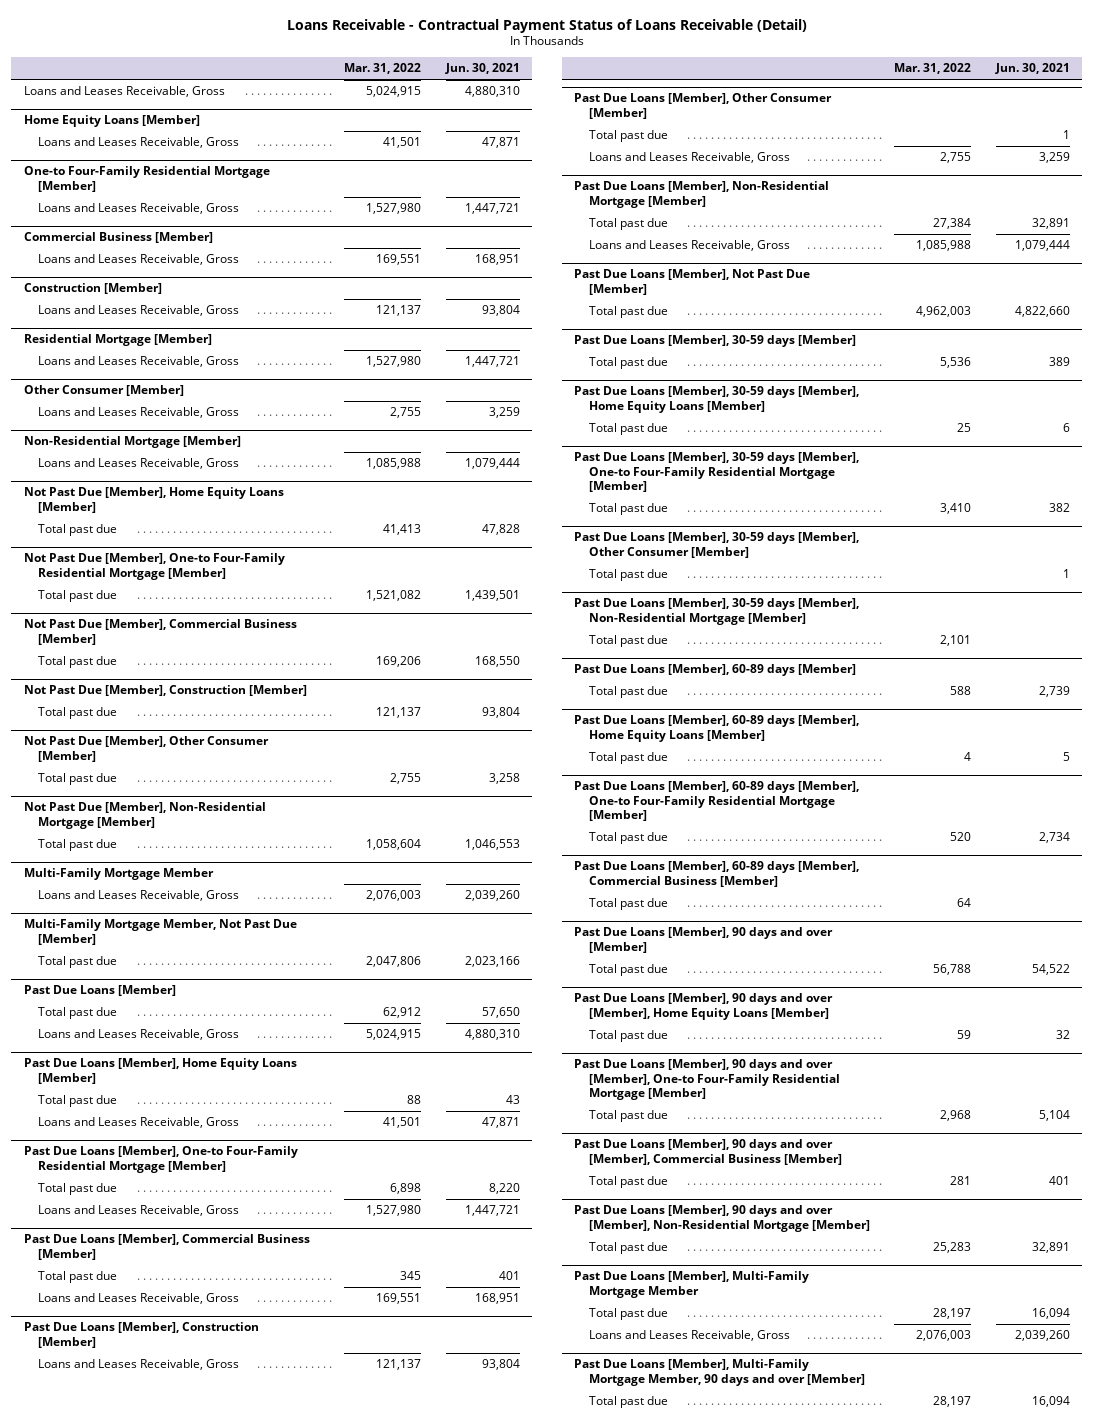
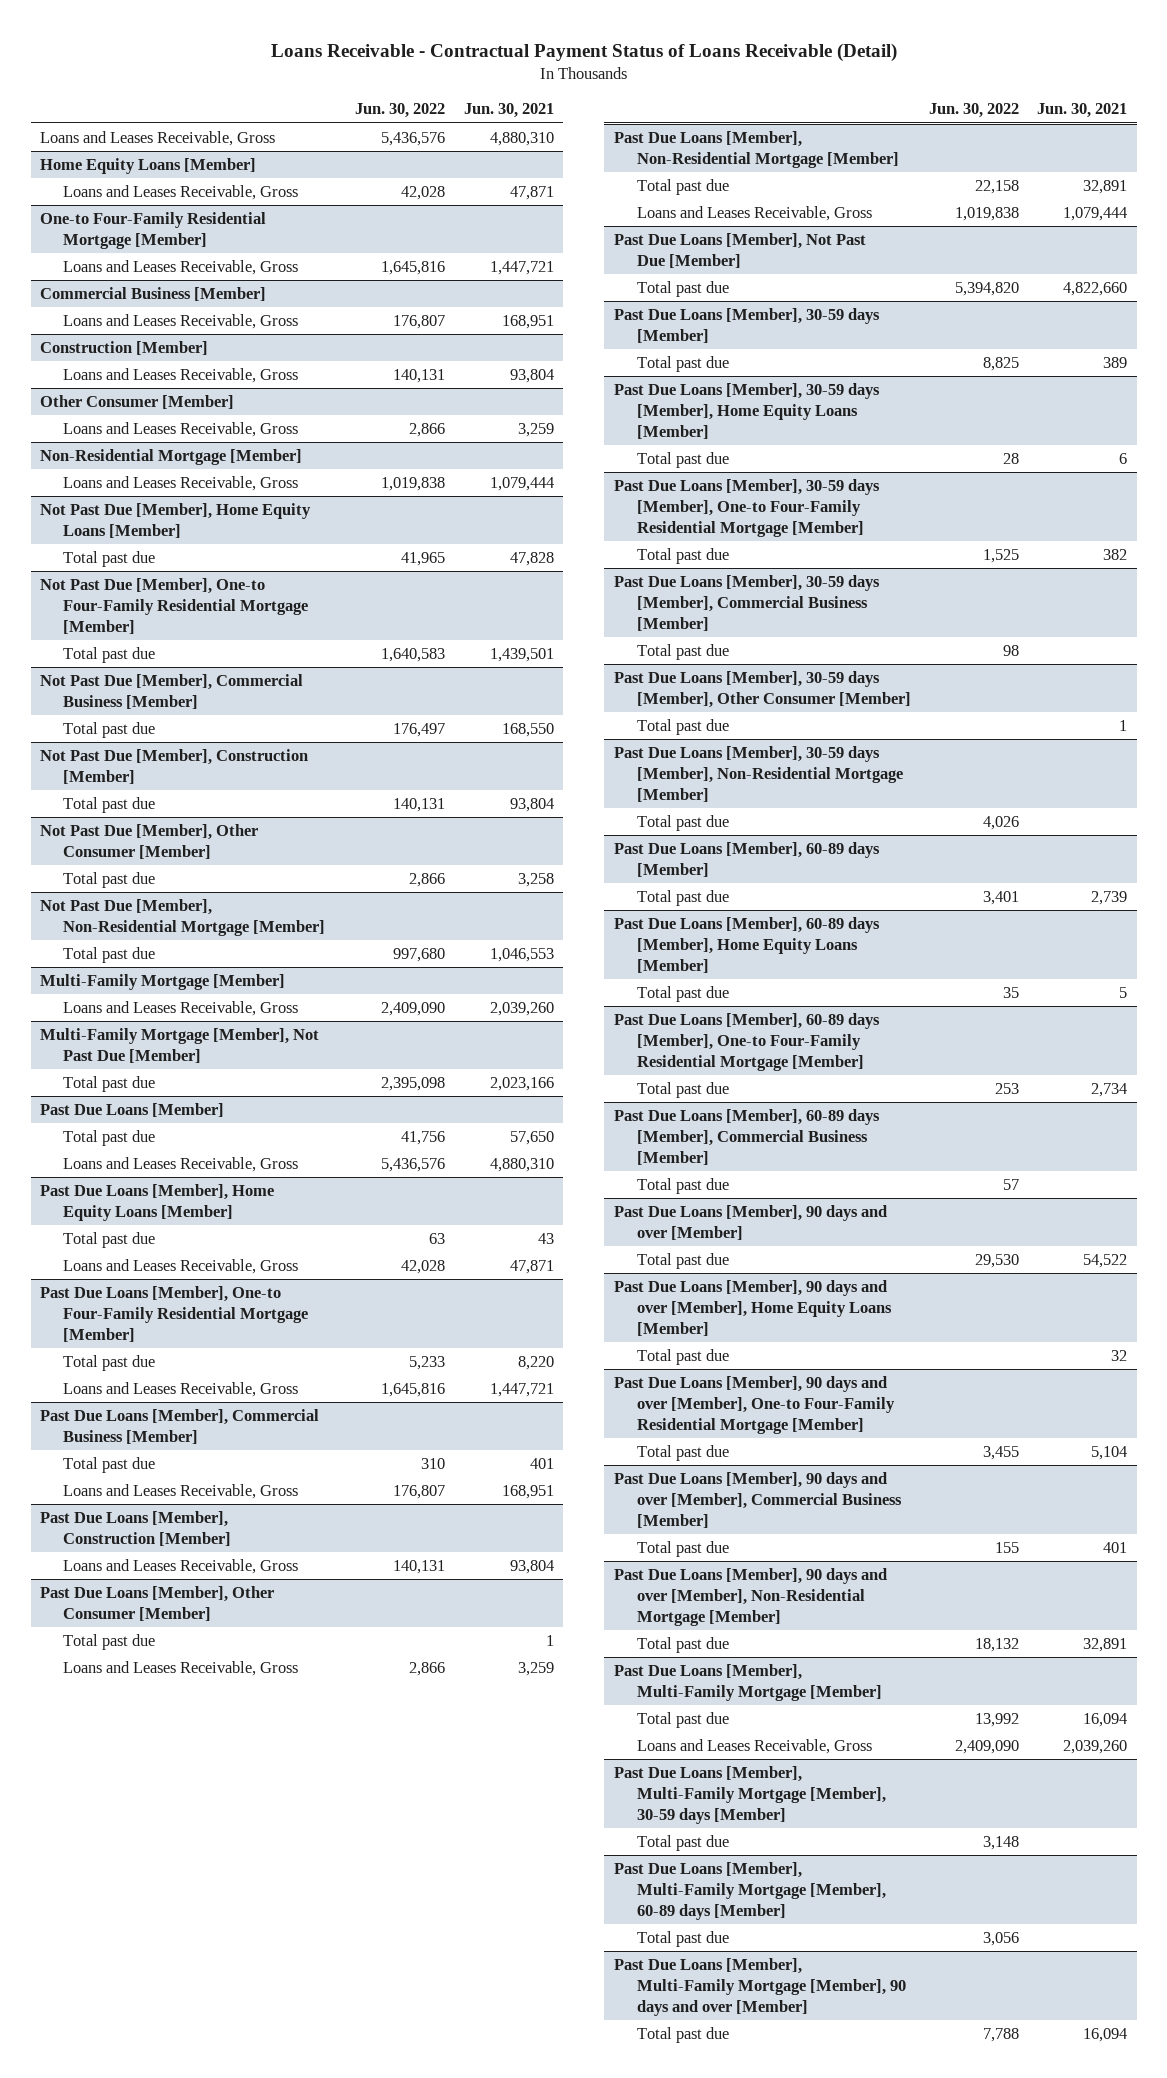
- | Mar. 31, 2022 | Jun. 30, 2021
+ | Jun. 30, 2022 | Jun. 30, 2021
- Residential Mortgage [Member]
- Loans and Leases Receivable, Gross | 1,527,980 | 1,447,721
- Multi-Family Mortgage Member
+ Multi-Family Mortgage [Member]
- Multi-Family Mortgage Member, Not Past Due [Member]
+ Multi-Family Mortgage [Member], Not Past Due [Member]
+ Past Due Loans [Member], 30-59 days [Member], Commercial Business [Member]
+ Total past due | 98 |
- Past Due Loans [Member], Multi-Family Mortgage Member
+ Past Due Loans [Member], Multi-Family Mortgage [Member]
- Past Due Loans [Member], Multi-Family Mortgage Member, 90 days and over [Member]
+ Past Due Loans [Member], Multi-Family Mortgage [Member], 30-59 days [Member]
+ Total past due | 3,148 |
+ Past Due Loans [Member], Multi-Family Mortgage [Member], 60-89 days [Member]
+ Total past due | 3,056 |
+ Past Due Loans [Member], Multi-Family Mortgage [Member], 90 days and over [Member]

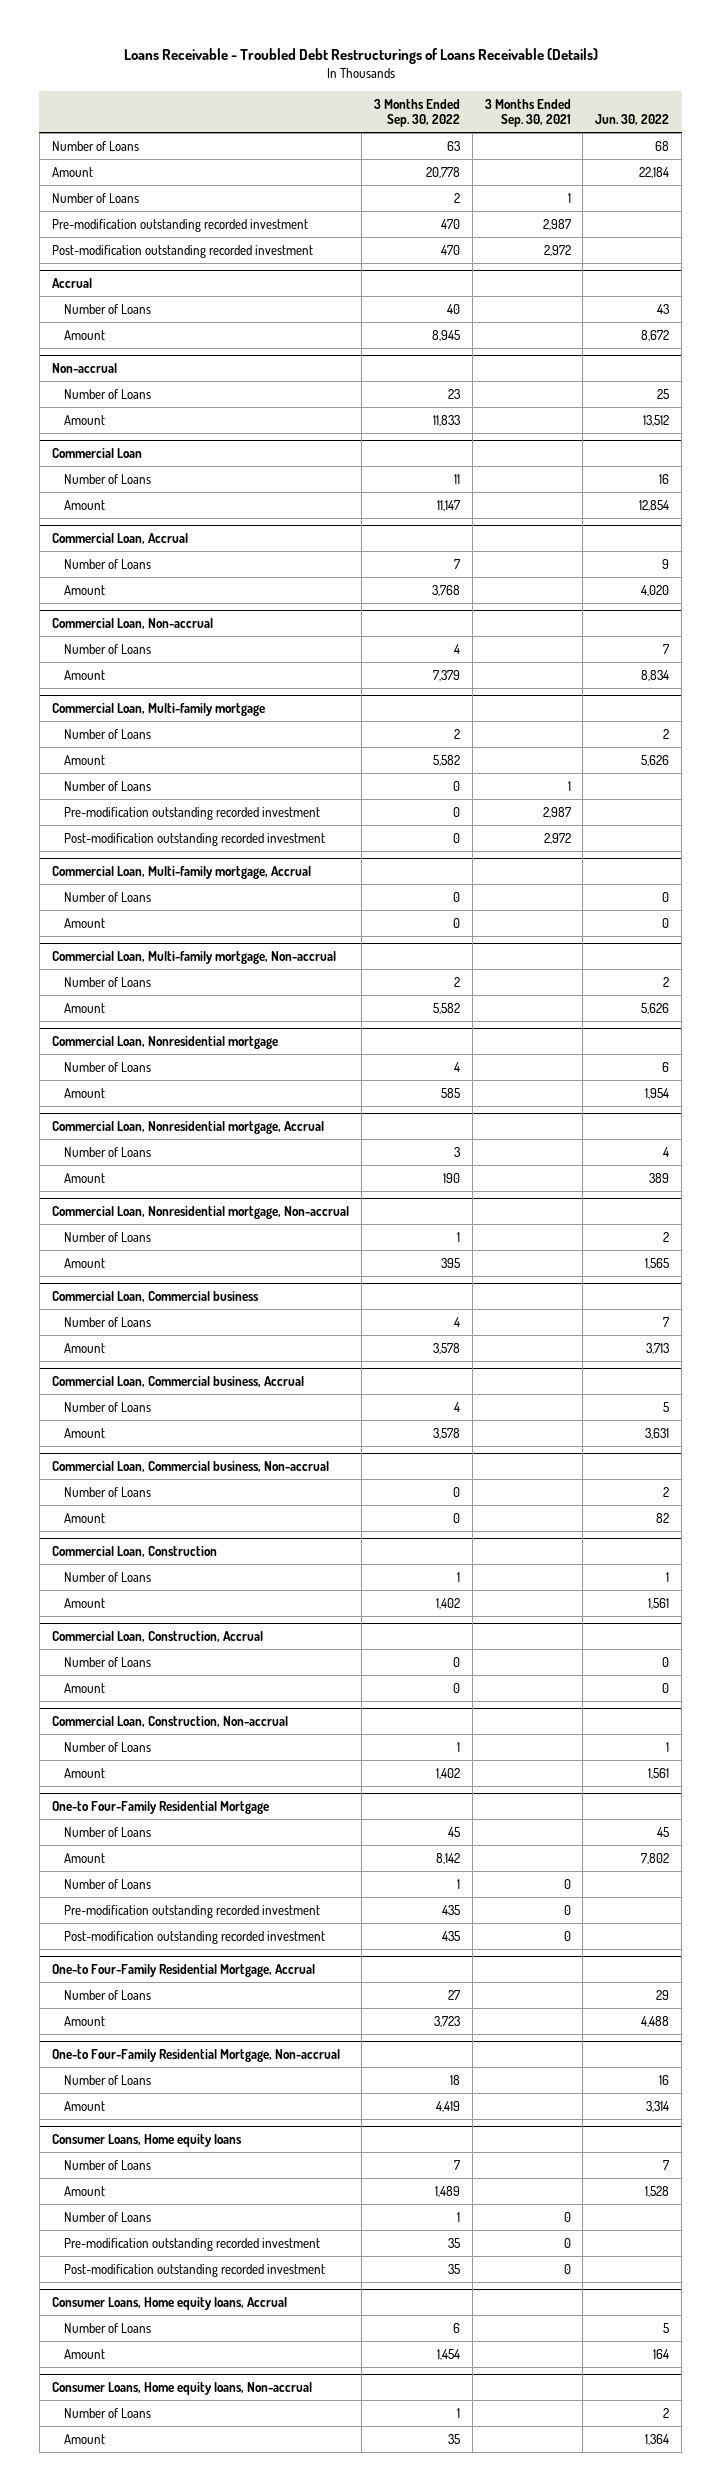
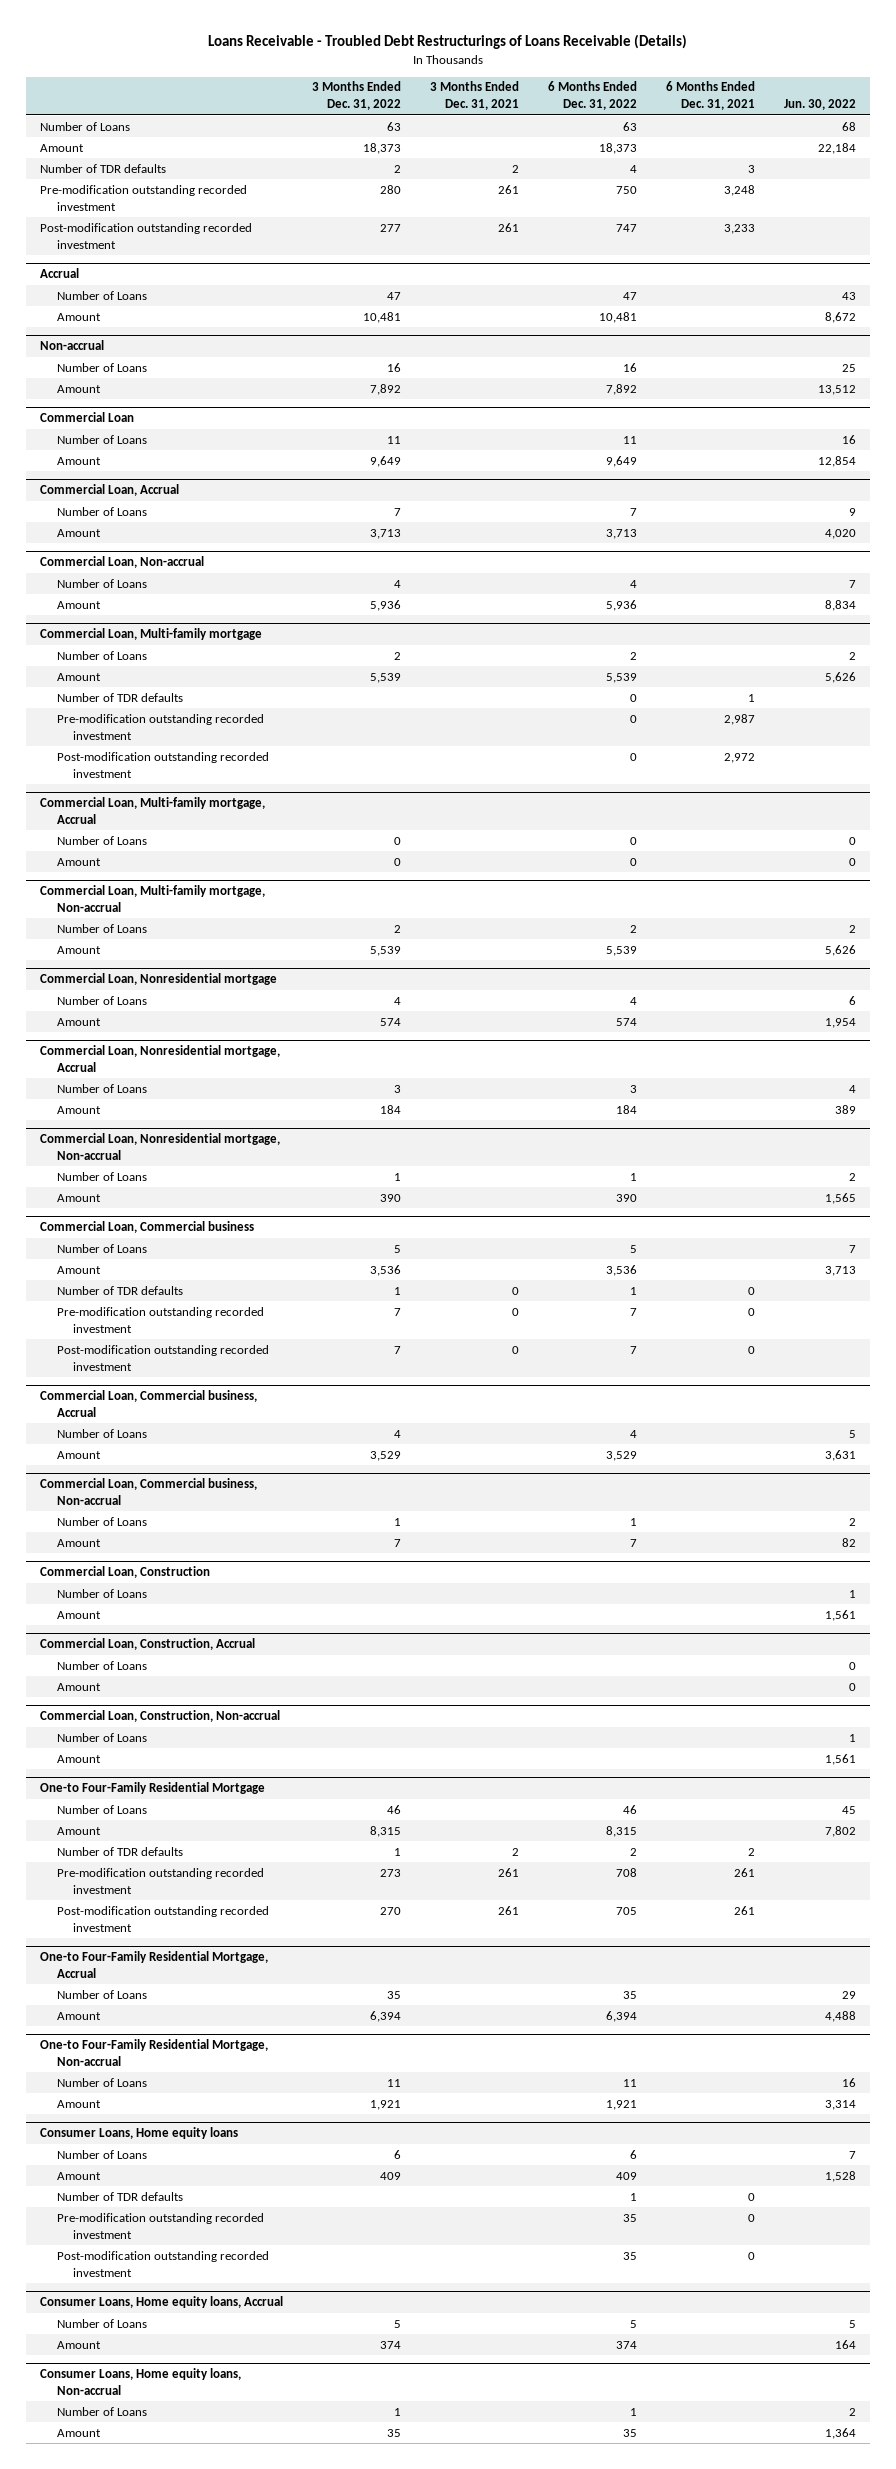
- | 3 Months Ended Sep. 30, 2022 | 3 Months Ended Sep. 30, 2021 | Jun. 30, 2022
+ | 3 Months Ended Dec. 31, 2022 | 3 Months Ended Dec. 31, 2021 | 6 Months Ended Dec. 31, 2022 | 6 Months Ended Dec. 31, 2021 | Jun. 30, 2022
- Number of Loans | 2 | 1 |
+ Number of TDR defaults | 2 | 2 | 4 | 3 |
@ Commercial Loan, Multi-family mortgage
- Number of Loans | 0 | 1 |
+ Number of TDR defaults | | | 0 | 1 |
@ Commercial Loan, Commercial business
+ Number of TDR defaults | 1 | 0 | 1 | 0 |
+ Pre-modification outstanding recorded investment | 7 | 0 | 7 | 0 |
+ Post-modification outstanding recorded investment | 7 | 0 | 7 | 0 |
@ One-to Four-Family Residential Mortgage
- Number of Loans | 1 | 0 |
+ Number of TDR defaults | 1 | 2 | 2 | 2 |
@ Consumer Loans, Home equity loans
- Number of Loans | 1 | 0 |
+ Number of TDR defaults | | | 1 | 0 |

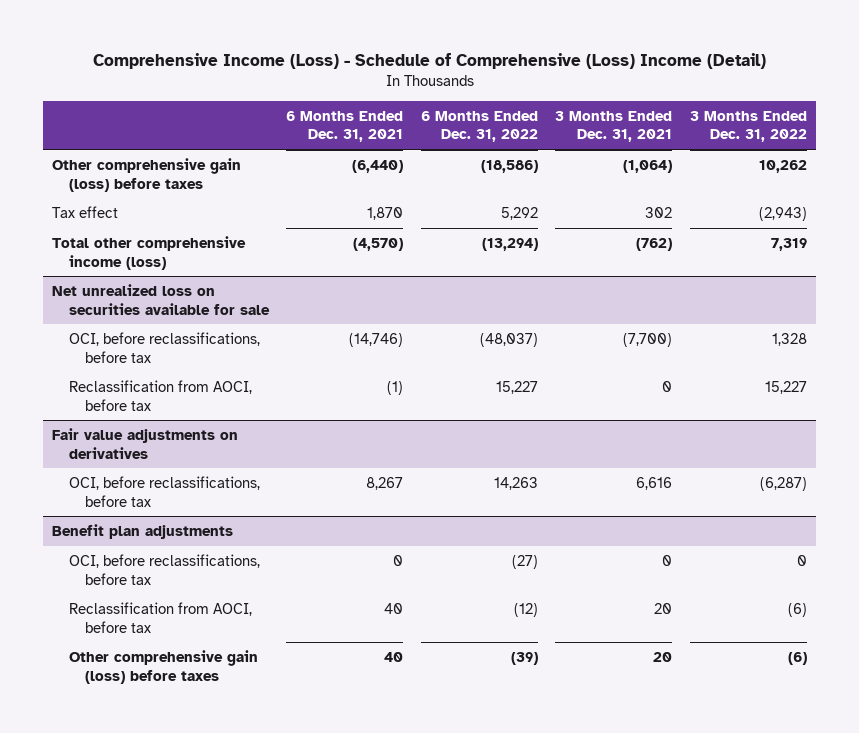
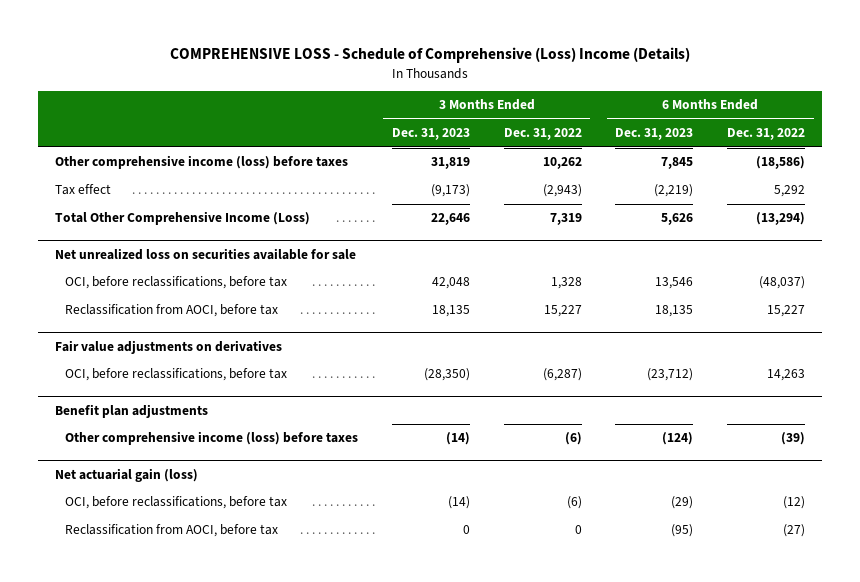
- Comprehensive Income (Loss) - Schedule of Comprehensive (Loss) Income (Detail)
+ COMPREHENSIVE LOSS - Schedule of Comprehensive (Loss) Income (Details)
- | 6 Months Ended Dec. 31, 2021 | 6 Months Ended Dec. 31, 2022 | 3 Months Ended Dec. 31, 2021 | 3 Months Ended Dec. 31, 2022
+ | 3 Months Ended Dec. 31, 2023 | 3 Months Ended Dec. 31, 2022 | 6 Months Ended Dec. 31, 2023 | 6 Months Ended Dec. 31, 2022
- Other comprehensive gain (loss) before taxes | (6,440) | (18,586) | (1,064) | 10,262
+ Other comprehensive income (loss) before taxes | 31,819 | 10,262 | 7,845 | (18,586)
- Total other comprehensive income (loss) | (4,570) | (13,294) | (762) | 7,319
+ Total Other Comprehensive Income (Loss) | 22,646 | 7,319 | 5,626 | (13,294)
@ Benefit plan adjustments
- OCI, before reclassifications, before tax | 0 | (27) | 0 | 0
- Reclassification from AOCI, before tax | 40 | (12) | 20 | (6)
- Other comprehensive gain (loss) before taxes | 40 | (39) | 20 | (6)
+ Other comprehensive income (loss) before taxes | (14) | (6) | (124) | (39)
+ Net actuarial gain (loss)
+ OCI, before reclassifications, before tax | (14) | (6) | (29) | (12)
+ Reclassification from AOCI, before tax | 0 | 0 | (95) | (27)

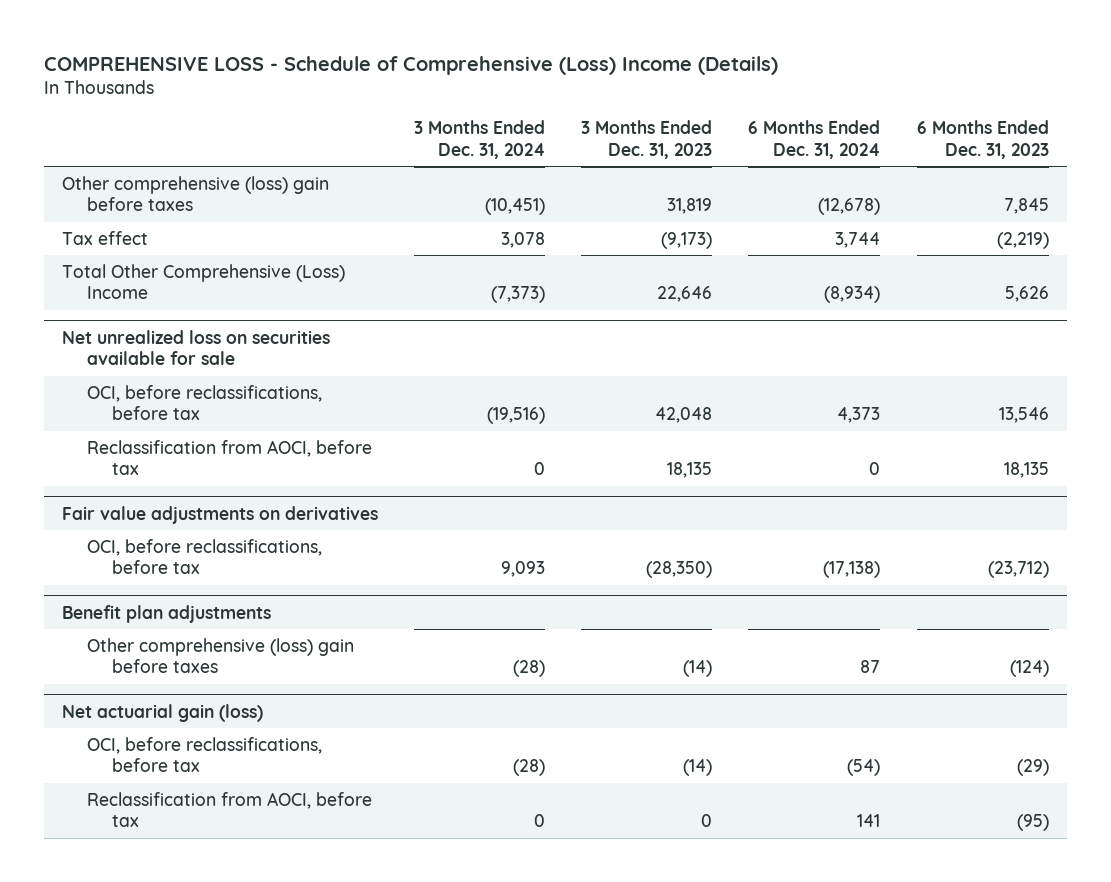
- | 3 Months Ended Dec. 31, 2023 | 3 Months Ended Dec. 31, 2022 | 6 Months Ended Dec. 31, 2023 | 6 Months Ended Dec. 31, 2022
+ | 3 Months Ended Dec. 31, 2024 | 3 Months Ended Dec. 31, 2023 | 6 Months Ended Dec. 31, 2024 | 6 Months Ended Dec. 31, 2023
- Other comprehensive income (loss) before taxes | 31,819 | 10,262 | 7,845 | (18,586)
+ Other comprehensive (loss) gain before taxes | (10,451) | 31,819 | (12,678) | 7,845
- Total Other Comprehensive Income (Loss) | 22,646 | 7,319 | 5,626 | (13,294)
+ Total Other Comprehensive (Loss) Income | (7,373) | 22,646 | (8,934) | 5,626
@ Benefit plan adjustments
- Other comprehensive income (loss) before taxes | (14) | (6) | (124) | (39)
+ Other comprehensive (loss) gain before taxes | (28) | (14) | 87 | (124)

